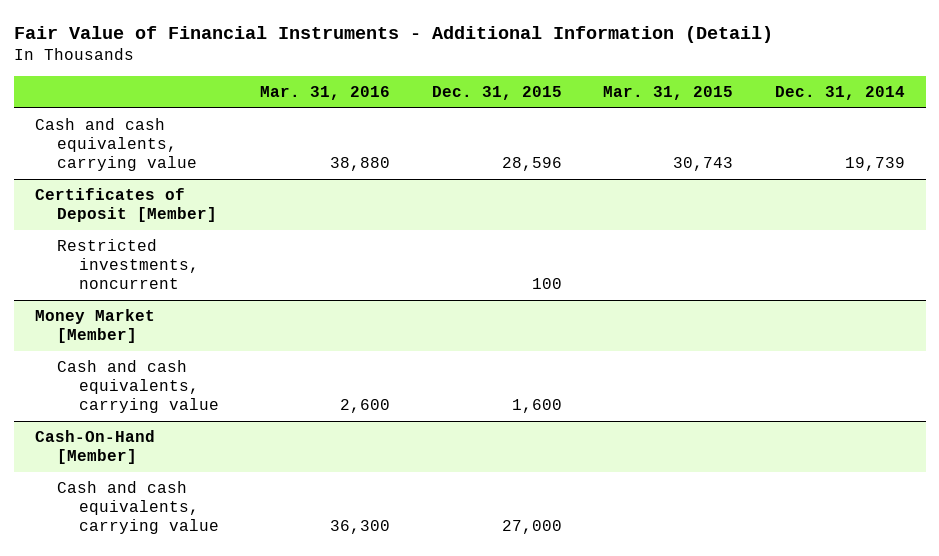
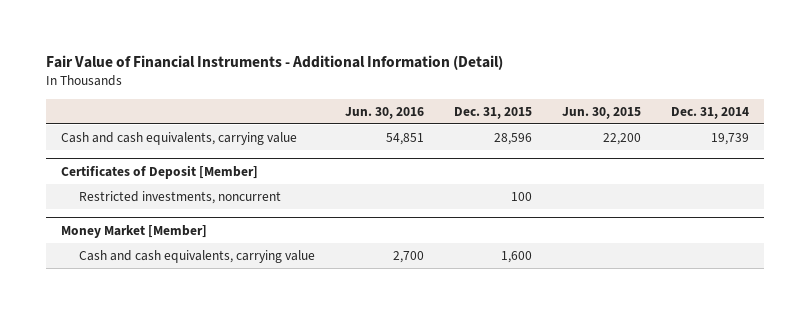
- | Mar. 31, 2016 | Dec. 31, 2015 | Mar. 31, 2015 | Dec. 31, 2014
+ | Jun. 30, 2016 | Dec. 31, 2015 | Jun. 30, 2015 | Dec. 31, 2014
- Cash-On-Hand [Member]
- Cash and cash equivalents, carrying value | 36,300 | 27,000 | |

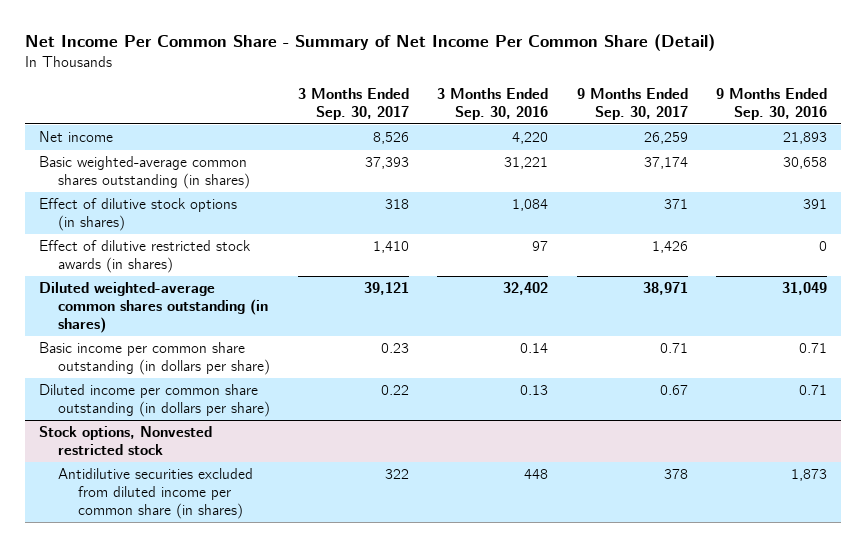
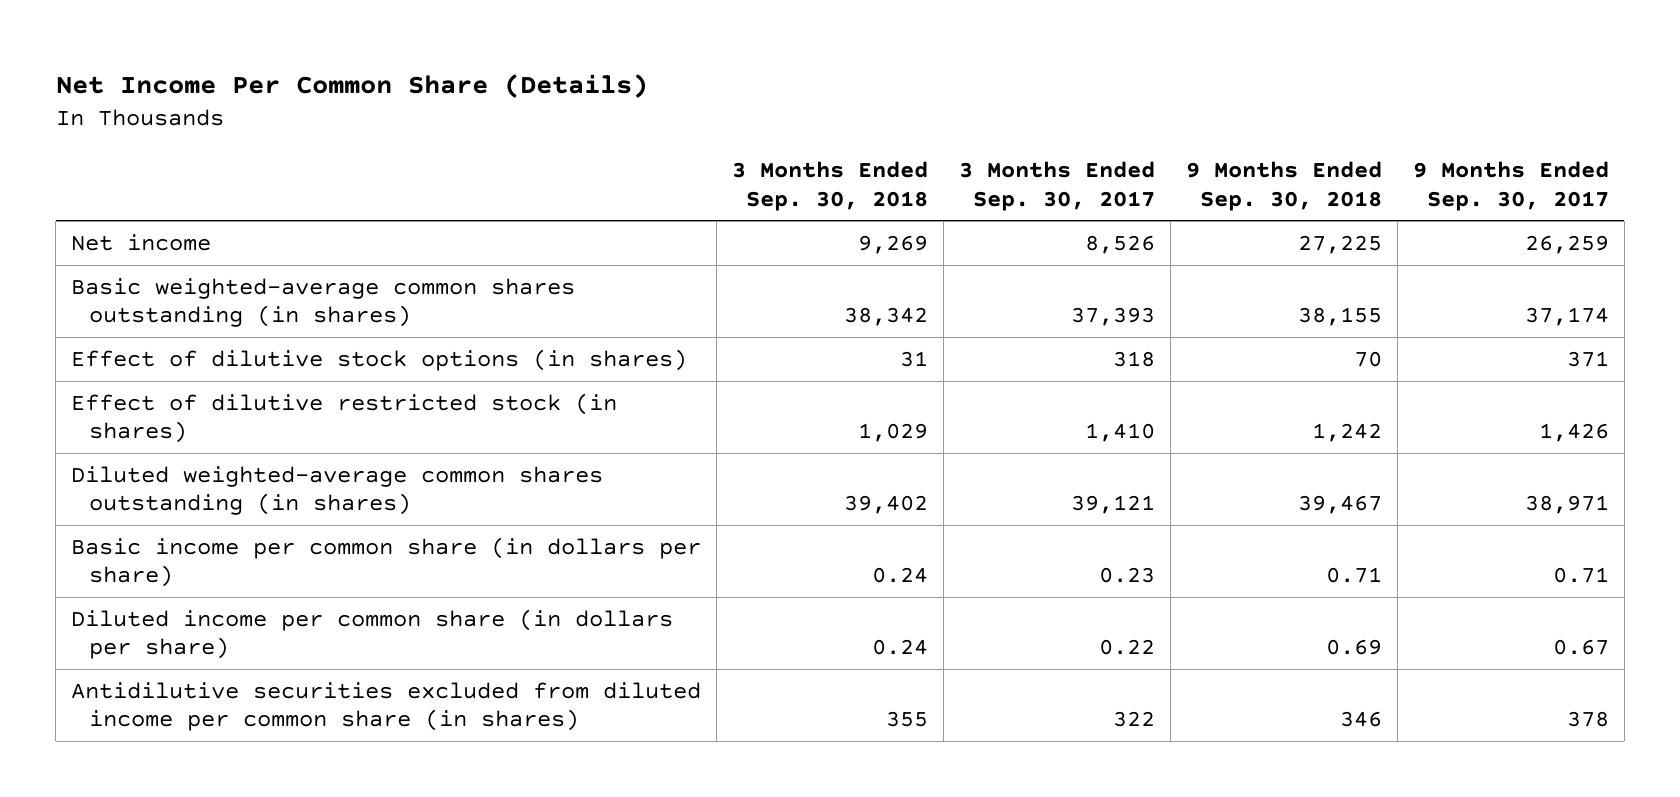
- Net Income Per Common Share - Summary of Net Income Per Common Share (Detail)
+ Net Income Per Common Share (Details)
- | 3 Months Ended Sep. 30, 2017 | 3 Months Ended Sep. 30, 2016 | 9 Months Ended Sep. 30, 2017 | 9 Months Ended Sep. 30, 2016
+ | 3 Months Ended Sep. 30, 2018 | 3 Months Ended Sep. 30, 2017 | 9 Months Ended Sep. 30, 2018 | 9 Months Ended Sep. 30, 2017
- Effect of dilutive restricted stock awards (in shares) | 1,410 | 97 | 1,426 | 0
+ Effect of dilutive restricted stock (in shares) | 1,029 | 1,410 | 1,242 | 1,426
- Basic income per common share outstanding (in dollars per share) | 0.23 | 0.14 | 0.71 | 0.71
- Diluted income per common share outstanding (in dollars per share) | 0.22 | 0.13 | 0.67 | 0.71
- Stock options, Nonvested restricted stock
+ Basic income per common share (in dollars per share) | 0.24 | 0.23 | 0.71 | 0.71
+ Diluted income per common share (in dollars per share) | 0.24 | 0.22 | 0.69 | 0.67

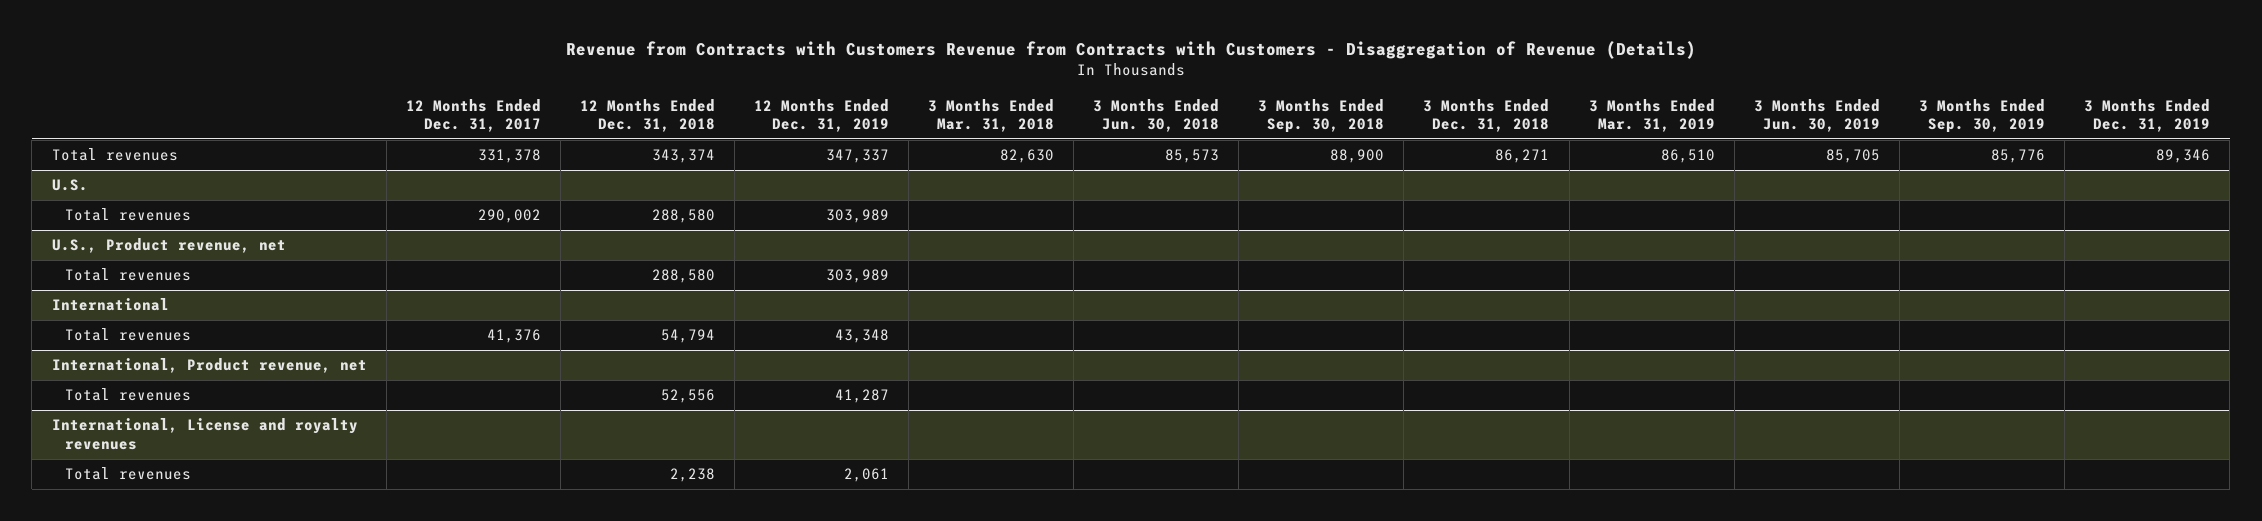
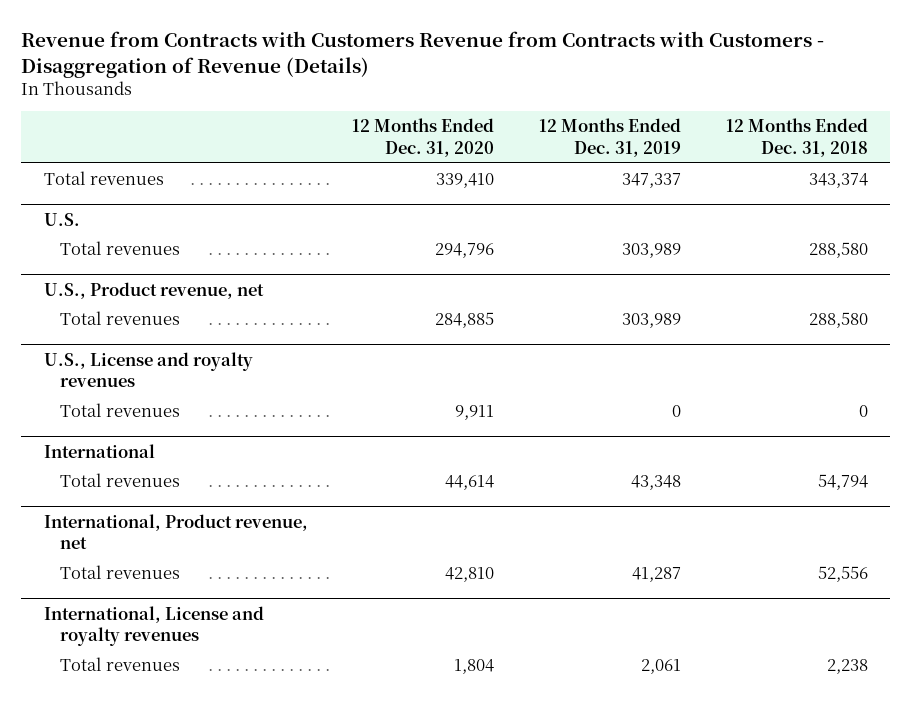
- | 12 Months Ended Dec. 31, 2017 | 12 Months Ended Dec. 31, 2018 | 12 Months Ended Dec. 31, 2019 | 3 Months Ended Mar. 31, 2018 | 3 Months Ended Jun. 30, 2018 | 3 Months Ended Sep. 30, 2018 | 3 Months Ended Dec. 31, 2018 | 3 Months Ended Mar. 31, 2019 | 3 Months Ended Jun. 30, 2019 | 3 Months Ended Sep. 30, 2019 | 3 Months Ended Dec. 31, 2019
+ | 12 Months Ended Dec. 31, 2020 | 12 Months Ended Dec. 31, 2019 | 12 Months Ended Dec. 31, 2018
+ U.S., License and royalty revenues
+ Total revenues | 9,911 | 0 | 0

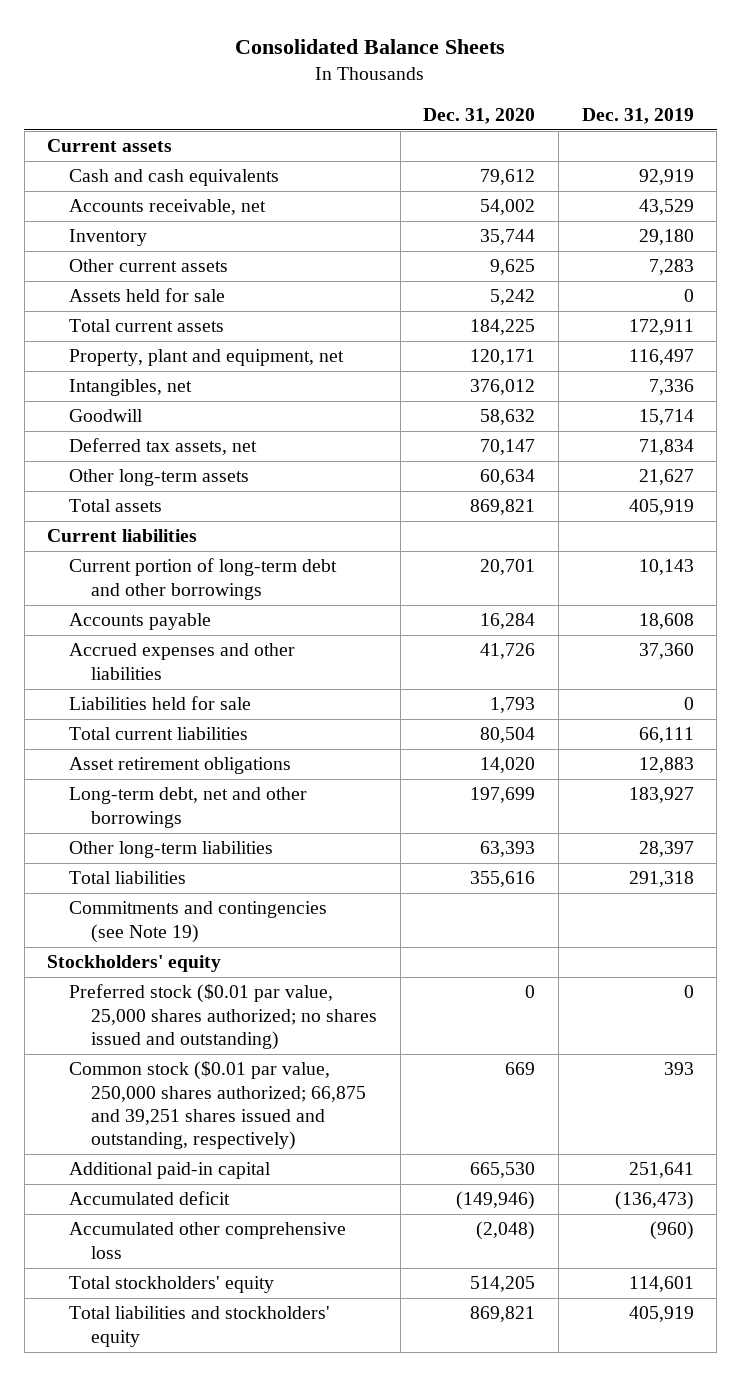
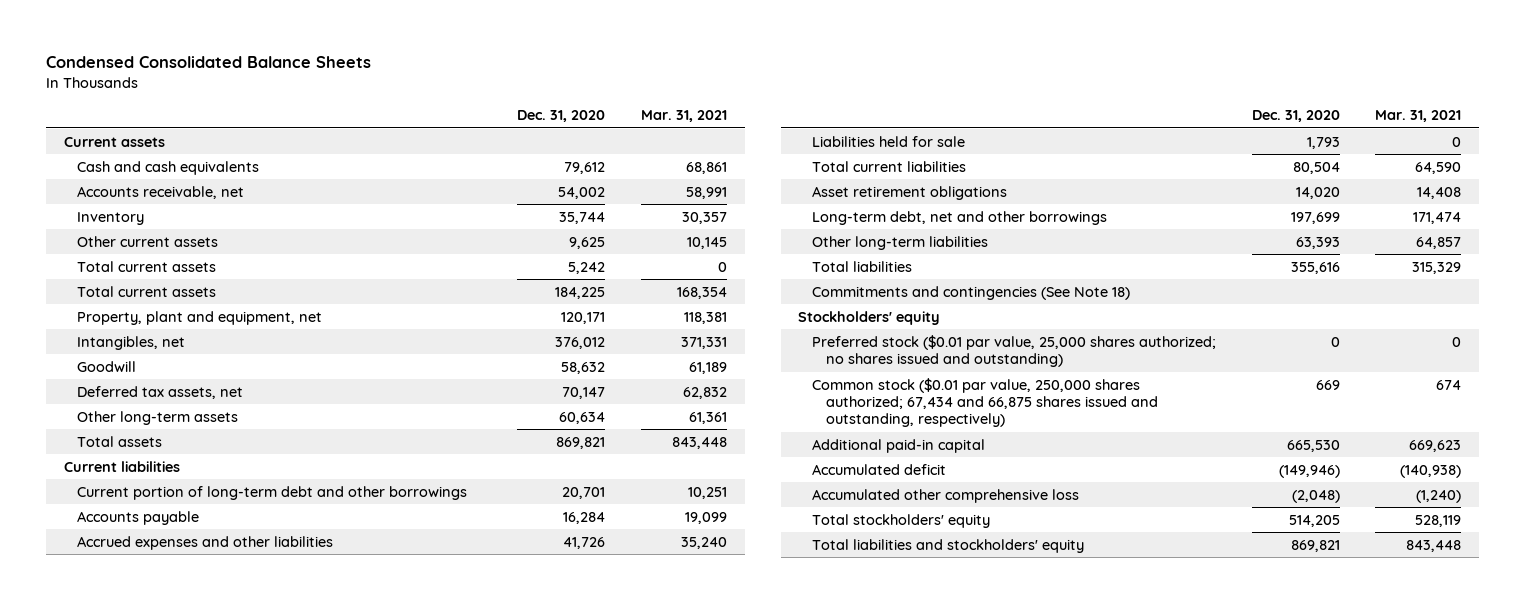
- Consolidated Balance Sheets
+ Condensed Consolidated Balance Sheets
- | Dec. 31, 2020 | Dec. 31, 2019
+ | Dec. 31, 2020 | Mar. 31, 2021
- Assets held for sale | 5,242 | 0
+ Total current assets | 5,242 | 0
- Commitments and contingencies (see Note 19)
+ Commitments and contingencies (See Note 18)
- Common stock ($0.01 par value, 250,000 shares authorized; 66,875 and 39,251 shares issued and outstanding, respectively) | 669 | 393
+ Common stock ($0.01 par value, 250,000 shares authorized; 67,434 and 66,875 shares issued and outstanding, respectively) | 669 | 674

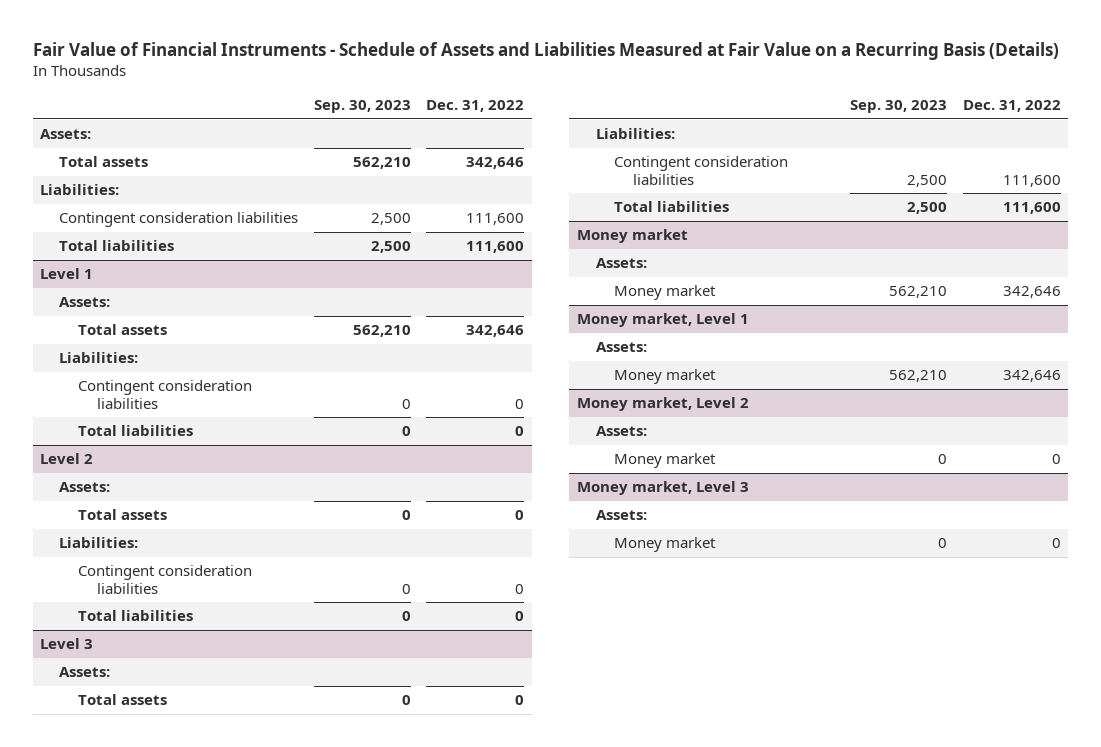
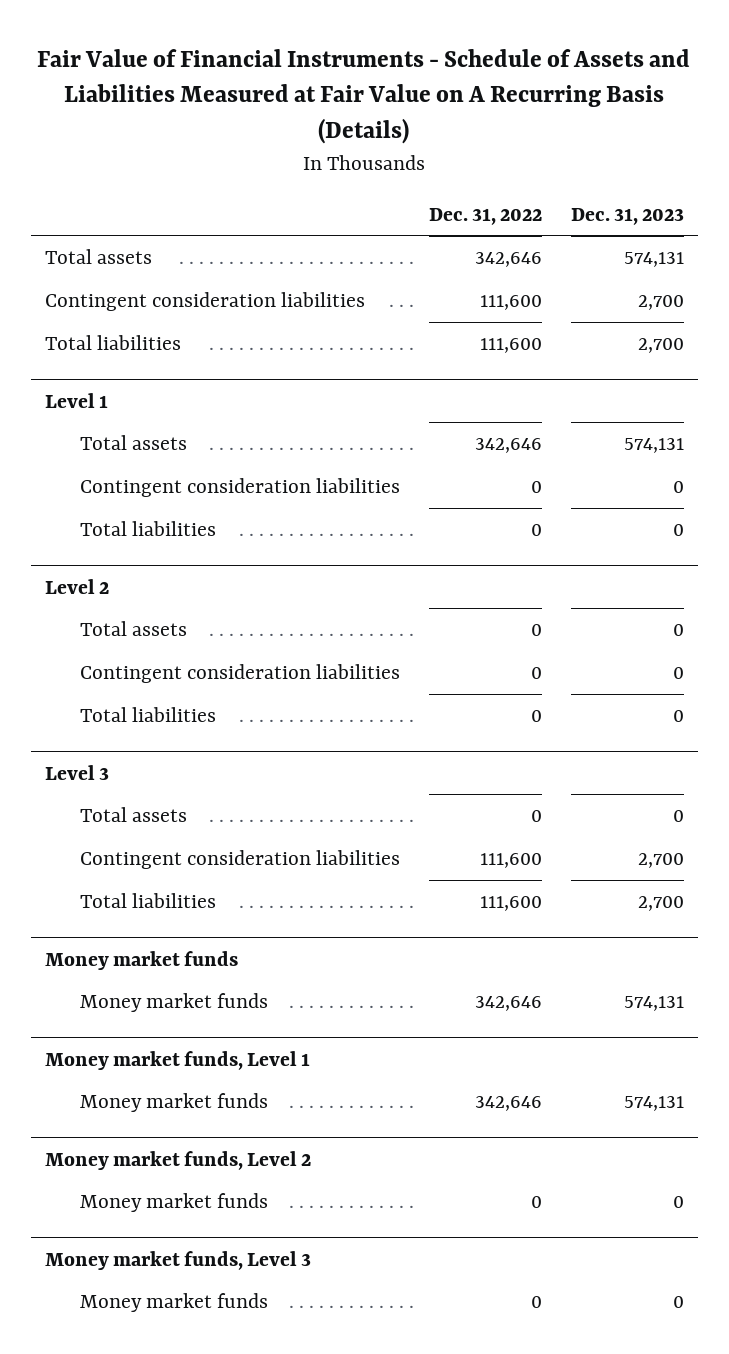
- Fair Value of Financial Instruments - Schedule of Assets and Liabilities Measured at Fair Value on a Recurring Basis (Details)
+ Fair Value of Financial Instruments - Schedule of Assets and Liabilities Measured at Fair Value on A Recurring Basis (Details)
- | Sep. 30, 2023 | Dec. 31, 2022
+ | Dec. 31, 2022 | Dec. 31, 2023
- Assets:
- Liabilities:
@ Level 1
- Assets:
- Liabilities:
@ Level 2
- Assets:
- Liabilities:
@ Level 3
- Assets:
- Liabilities:
- Money market
- Assets:
- Money market | 562,210 | 342,646
- Money market, Level 1
- Assets:
- Money market | 562,210 | 342,646
- Money market, Level 2
- Assets:
- Money market | 0 | 0
- Money market, Level 3
- Assets:
- Money market | 0 | 0
+ Money market funds
+ Money market funds | 342,646 | 574,131
+ Money market funds, Level 1
+ Money market funds | 342,646 | 574,131
+ Money market funds, Level 2
+ Money market funds | 0 | 0
+ Money market funds, Level 3
+ Money market funds | 0 | 0

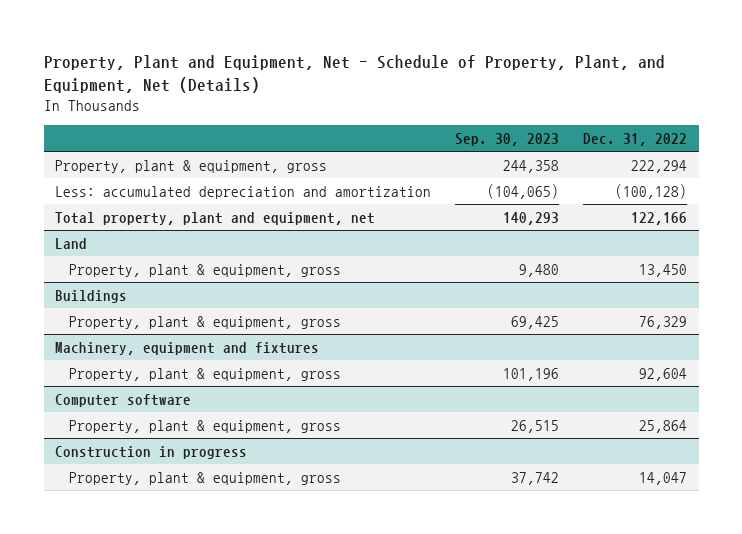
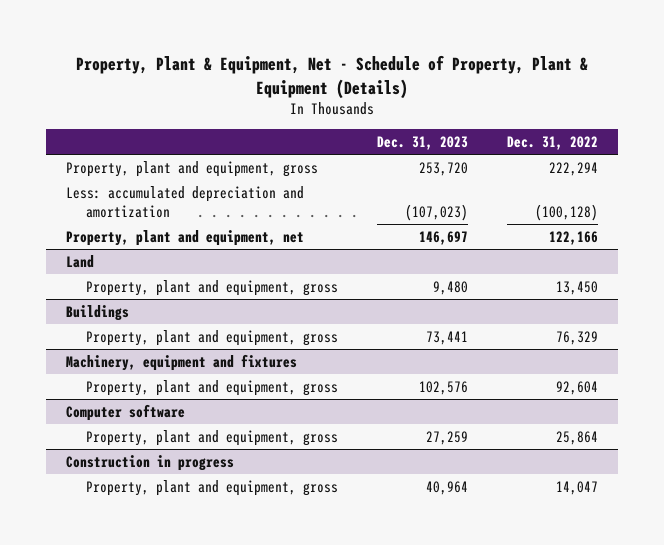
- Property, Plant and Equipment, Net - Schedule of Property, Plant, and Equipment, Net (Details)
+ Property, Plant & Equipment, Net - Schedule of Property, Plant & Equipment (Details)
- | Sep. 30, 2023 | Dec. 31, 2022
+ | Dec. 31, 2023 | Dec. 31, 2022
- Property, plant & equipment, gross | 244,358 | 222,294
+ Property, plant and equipment, gross | 253,720 | 222,294
- Total property, plant and equipment, net | 140,293 | 122,166
+ Property, plant and equipment, net | 146,697 | 122,166
@ Land
- Property, plant & equipment, gross | 9,480 | 13,450
+ Property, plant and equipment, gross | 9,480 | 13,450
@ Buildings
- Property, plant & equipment, gross | 69,425 | 76,329
+ Property, plant and equipment, gross | 73,441 | 76,329
@ Machinery, equipment and fixtures
- Property, plant & equipment, gross | 101,196 | 92,604
+ Property, plant and equipment, gross | 102,576 | 92,604
@ Computer software
- Property, plant & equipment, gross | 26,515 | 25,864
+ Property, plant and equipment, gross | 27,259 | 25,864
@ Construction in progress
- Property, plant & equipment, gross | 37,742 | 14,047
+ Property, plant and equipment, gross | 40,964 | 14,047

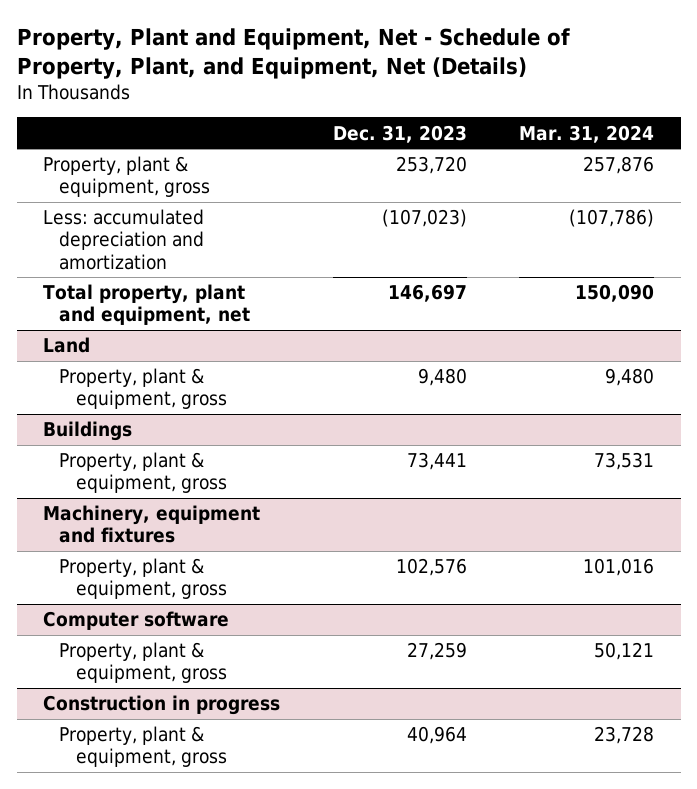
- Property, Plant & Equipment, Net - Schedule of Property, Plant & Equipment (Details)
+ Property, Plant and Equipment, Net - Schedule of Property, Plant, and Equipment, Net (Details)
- | Dec. 31, 2023 | Dec. 31, 2022
+ | Dec. 31, 2023 | Mar. 31, 2024
- Property, plant and equipment, gross | 253,720 | 222,294
+ Property, plant & equipment, gross | 253,720 | 257,876
- Property, plant and equipment, net | 146,697 | 122,166
+ Total property, plant and equipment, net | 146,697 | 150,090
@ Land
- Property, plant and equipment, gross | 9,480 | 13,450
+ Property, plant & equipment, gross | 9,480 | 9,480
@ Buildings
- Property, plant and equipment, gross | 73,441 | 76,329
+ Property, plant & equipment, gross | 73,441 | 73,531
@ Machinery, equipment and fixtures
- Property, plant and equipment, gross | 102,576 | 92,604
+ Property, plant & equipment, gross | 102,576 | 101,016
@ Computer software
- Property, plant and equipment, gross | 27,259 | 25,864
+ Property, plant & equipment, gross | 27,259 | 50,121
@ Construction in progress
- Property, plant and equipment, gross | 40,964 | 14,047
+ Property, plant & equipment, gross | 40,964 | 23,728

